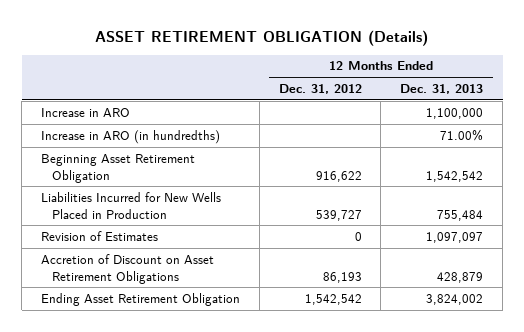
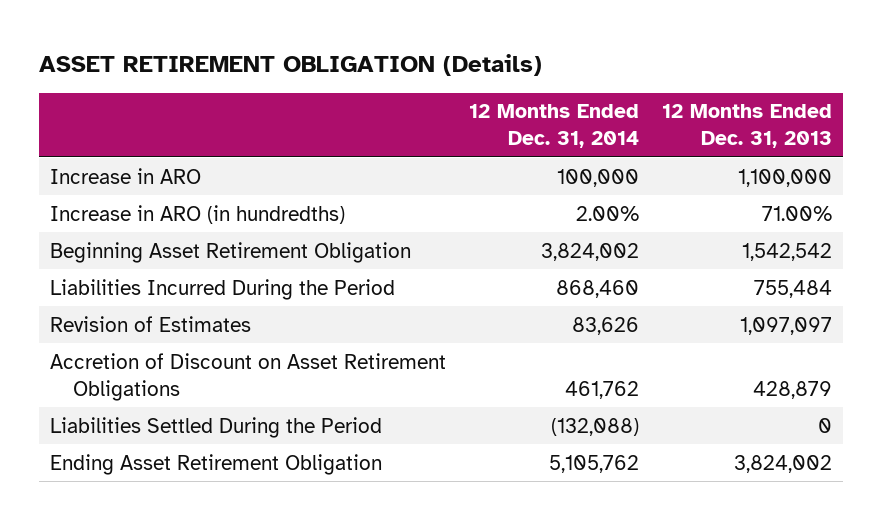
- | 12 Months Ended Dec. 31, 2012 | 12 Months Ended Dec. 31, 2013
+ | 12 Months Ended Dec. 31, 2014 | 12 Months Ended Dec. 31, 2013
- Liabilities Incurred for New Wells Placed in Production | 539,727 | 755,484
+ Liabilities Incurred During the Period | 868,460 | 755,484
+ Liabilities Settled During the Period | (132,088) | 0

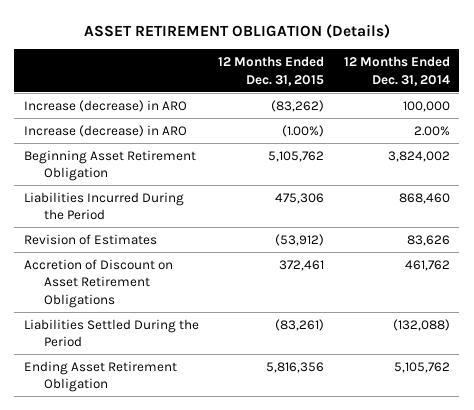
- | 12 Months Ended Dec. 31, 2014 | 12 Months Ended Dec. 31, 2013
+ | 12 Months Ended Dec. 31, 2015 | 12 Months Ended Dec. 31, 2014
- Increase in ARO | 100,000 | 1,100,000
- Increase in ARO (in hundredths) | 2.00% | 71.00%
+ Increase (decrease) in ARO | (83,262) | 100,000
+ Increase (decrease) in ARO | (1.00%) | 2.00%

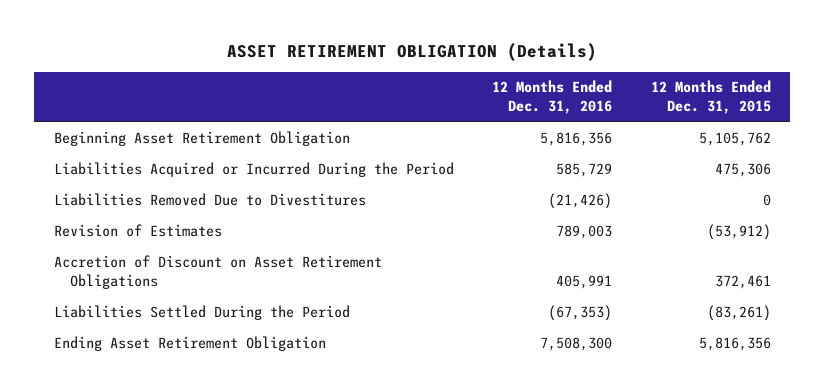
- | 12 Months Ended Dec. 31, 2015 | 12 Months Ended Dec. 31, 2014
+ | 12 Months Ended Dec. 31, 2016 | 12 Months Ended Dec. 31, 2015
- Increase (decrease) in ARO | (83,262) | 100,000
- Increase (decrease) in ARO | (1.00%) | 2.00%
- Liabilities Incurred During the Period | 475,306 | 868,460
+ Liabilities Acquired or Incurred During the Period | 585,729 | 475,306
+ Liabilities Removed Due to Divestitures | (21,426) | 0

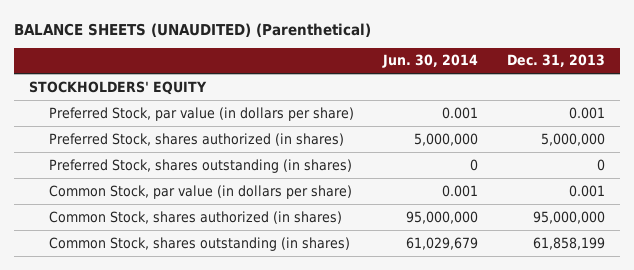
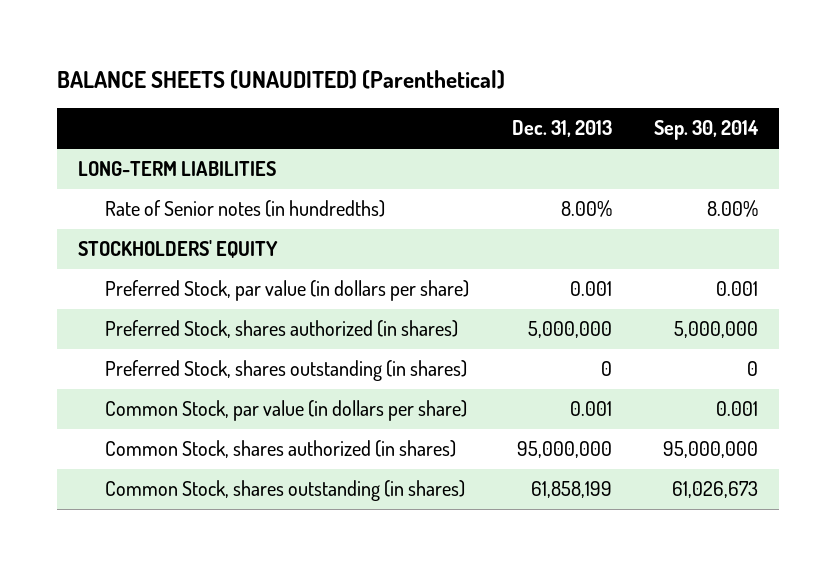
- | Jun. 30, 2014 | Dec. 31, 2013
+ | Dec. 31, 2013 | Sep. 30, 2014
+ LONG-TERM LIABILITIES
+ Rate of Senior notes (in hundredths) | 8.00% | 8.00%

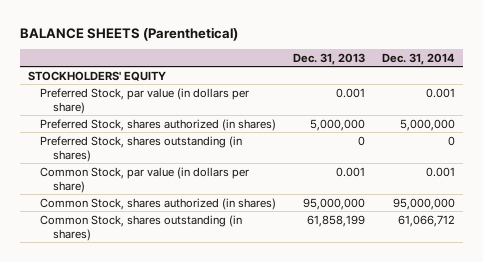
- BALANCE SHEETS (UNAUDITED) (Parenthetical)
+ BALANCE SHEETS (Parenthetical)
- | Dec. 31, 2013 | Sep. 30, 2014
+ | Dec. 31, 2013 | Dec. 31, 2014
- LONG-TERM LIABILITIES
- Rate of Senior notes (in hundredths) | 8.00% | 8.00%

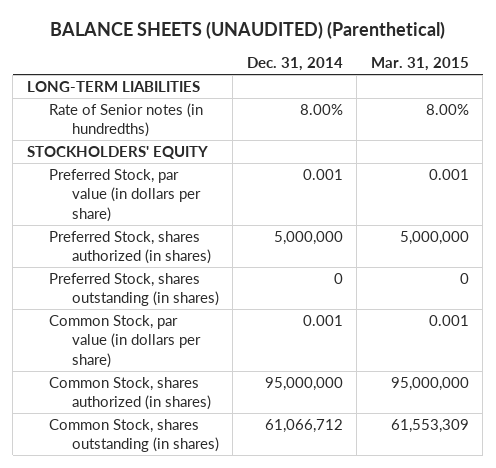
- BALANCE SHEETS (Parenthetical)
+ BALANCE SHEETS (UNAUDITED) (Parenthetical)
- | Dec. 31, 2013 | Dec. 31, 2014
+ | Dec. 31, 2014 | Mar. 31, 2015
+ LONG-TERM LIABILITIES
+ Rate of Senior notes (in hundredths) | 8.00% | 8.00%

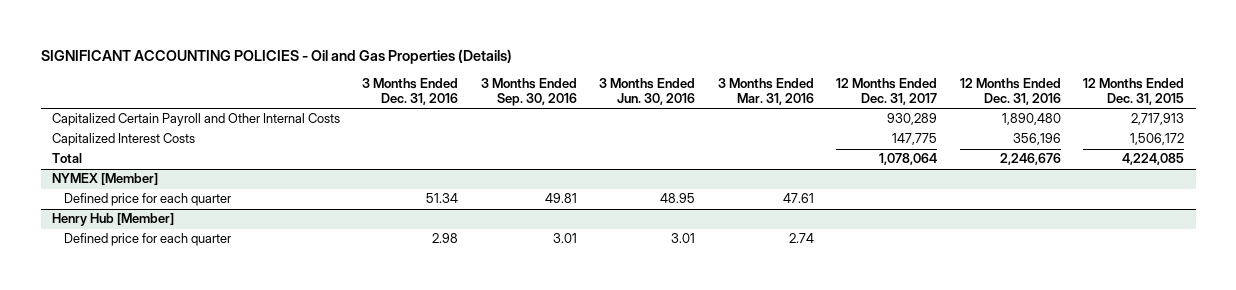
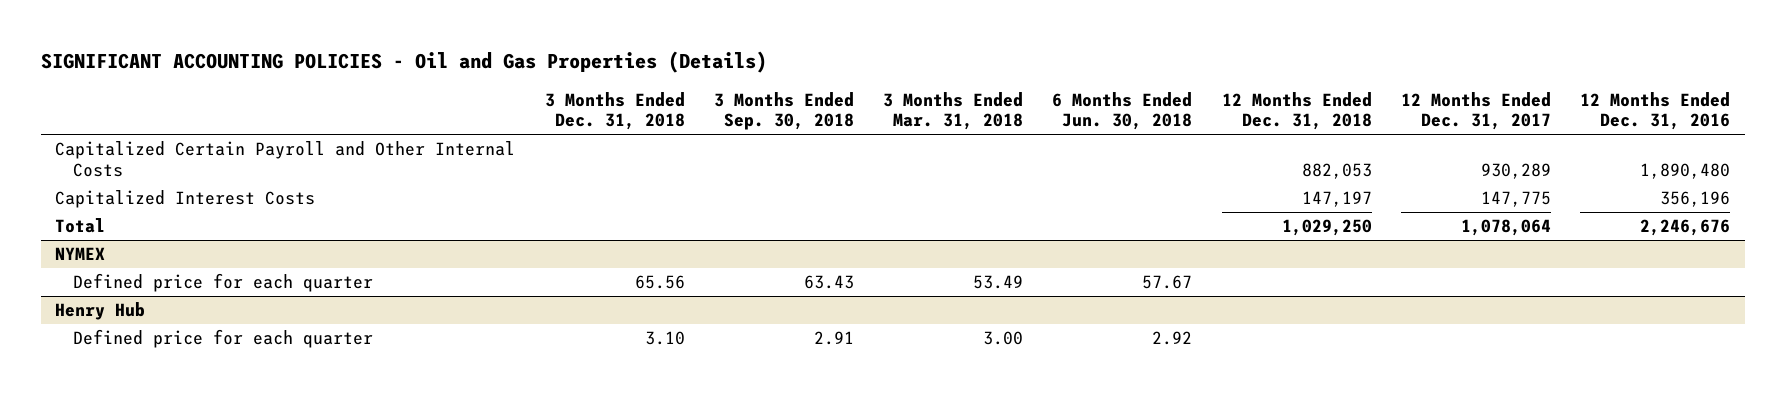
- | 3 Months Ended Dec. 31, 2016 | 3 Months Ended Sep. 30, 2016 | 3 Months Ended Jun. 30, 2016 | 3 Months Ended Mar. 31, 2016 | 12 Months Ended Dec. 31, 2017 | 12 Months Ended Dec. 31, 2016 | 12 Months Ended Dec. 31, 2015
+ | 3 Months Ended Dec. 31, 2018 | 3 Months Ended Sep. 30, 2018 | 3 Months Ended Mar. 31, 2018 | 6 Months Ended Jun. 30, 2018 | 12 Months Ended Dec. 31, 2018 | 12 Months Ended Dec. 31, 2017 | 12 Months Ended Dec. 31, 2016
- NYMEX [Member]
+ NYMEX
- Henry Hub [Member]
+ Henry Hub

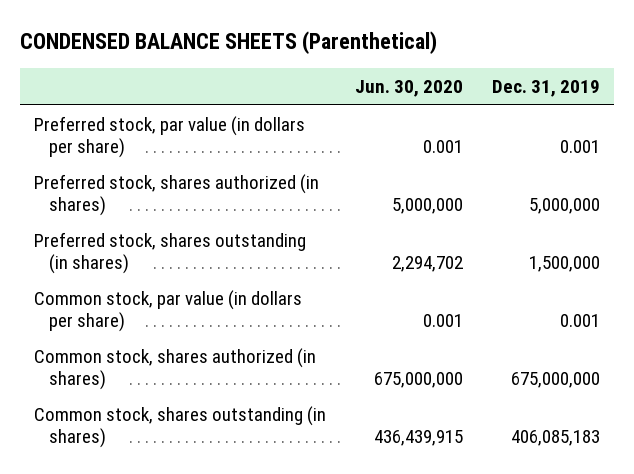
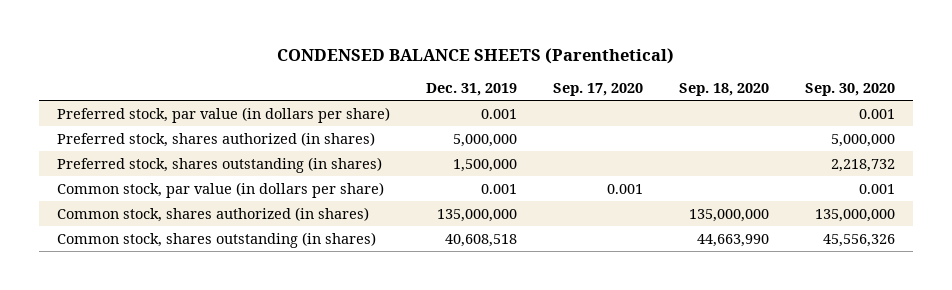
- | Jun. 30, 2020 | Dec. 31, 2019
+ | Dec. 31, 2019 | Sep. 17, 2020 | Sep. 18, 2020 | Sep. 30, 2020
- Common stock, shares authorized (in shares) | 675,000,000 | 675,000,000
- Common stock, shares outstanding (in shares) | 436,439,915 | 406,085,183
+ Common stock, shares authorized (in shares) | 135,000,000 | | 135,000,000 | 135,000,000
+ Common stock, shares outstanding (in shares) | 40,608,518 | | 44,663,990 | 45,556,326

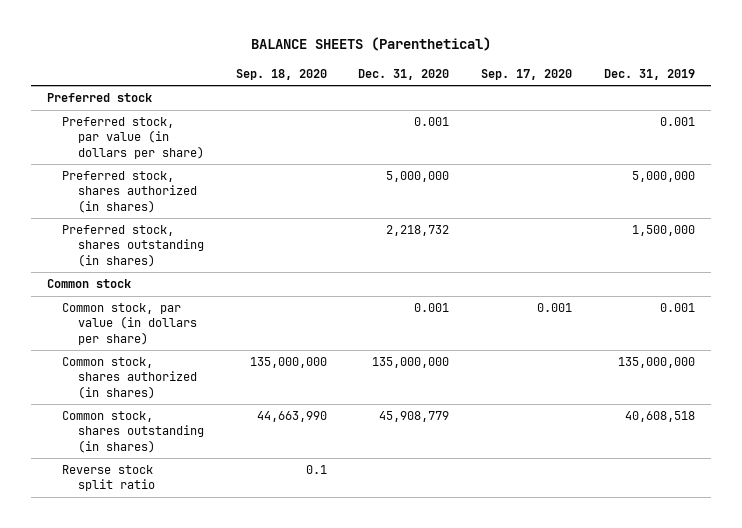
- CONDENSED BALANCE SHEETS (Parenthetical)
+ BALANCE SHEETS (Parenthetical)
- | Dec. 31, 2019 | Sep. 17, 2020 | Sep. 18, 2020 | Sep. 30, 2020
+ | Sep. 18, 2020 | Dec. 31, 2020 | Sep. 17, 2020 | Dec. 31, 2019
+ Preferred stock
+ Common stock
+ Reverse stock split ratio | 0.1 | | |

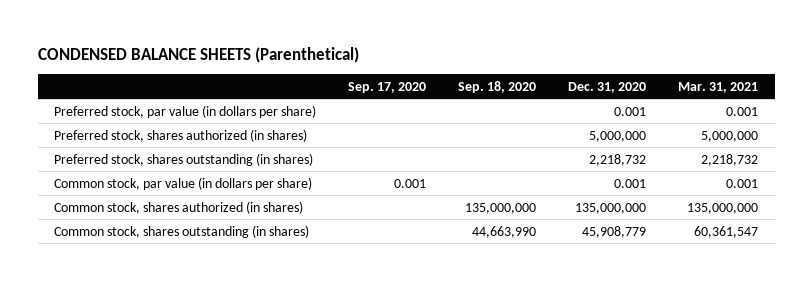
- BALANCE SHEETS (Parenthetical)
+ CONDENSED BALANCE SHEETS (Parenthetical)
- | Sep. 18, 2020 | Dec. 31, 2020 | Sep. 17, 2020 | Dec. 31, 2019
+ | Sep. 17, 2020 | Sep. 18, 2020 | Dec. 31, 2020 | Mar. 31, 2021
- Preferred stock
- Common stock
- Reverse stock split ratio | 0.1 | | |

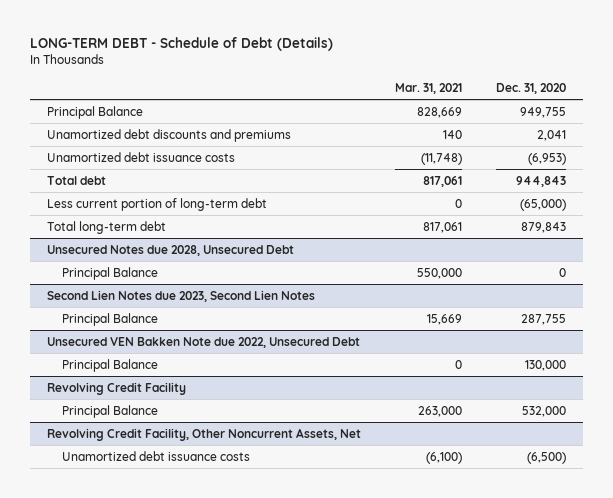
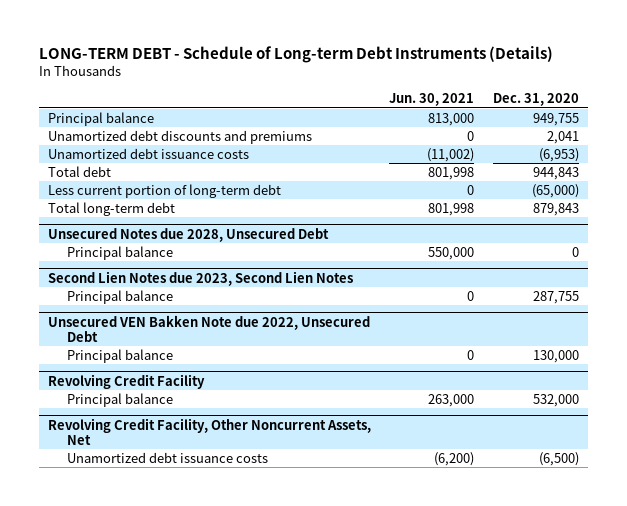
- LONG-TERM DEBT - Schedule of Debt (Details)
+ LONG-TERM DEBT - Schedule of Long-term Debt Instruments (Details)
- | Mar. 31, 2021 | Dec. 31, 2020
+ | Jun. 30, 2021 | Dec. 31, 2020
- Principal Balance | 828,669 | 949,755
+ Principal balance | 813,000 | 949,755
@ Unsecured Notes due 2028, Unsecured Debt
- Principal Balance | 550,000 | 0
+ Principal balance | 550,000 | 0
@ Second Lien Notes due 2023, Second Lien Notes
- Principal Balance | 15,669 | 287,755
+ Principal balance | 0 | 287,755
@ Unsecured VEN Bakken Note due 2022, Unsecured Debt
- Principal Balance | 0 | 130,000
+ Principal balance | 0 | 130,000
@ Revolving Credit Facility
- Principal Balance | 263,000 | 532,000
+ Principal balance | 263,000 | 532,000

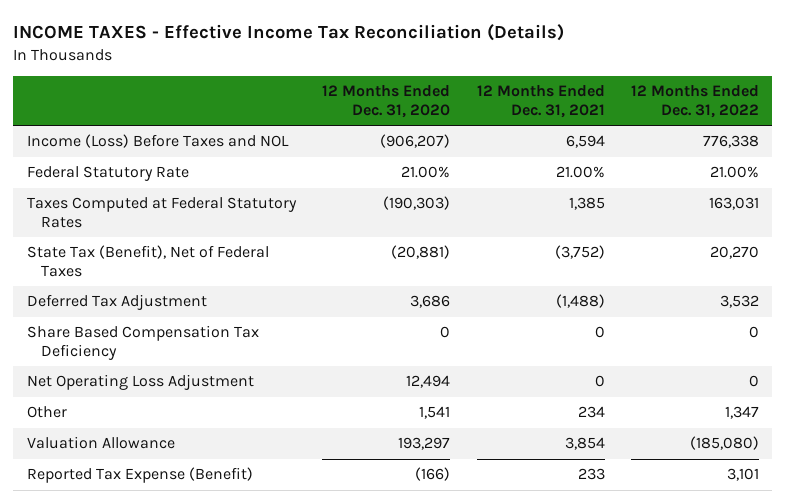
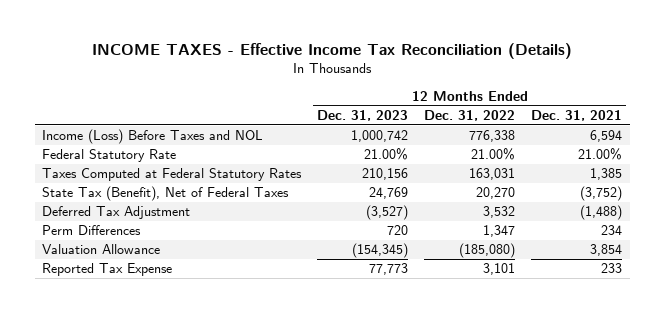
- | 12 Months Ended Dec. 31, 2020 | 12 Months Ended Dec. 31, 2021 | 12 Months Ended Dec. 31, 2022
+ | 12 Months Ended Dec. 31, 2023 | 12 Months Ended Dec. 31, 2022 | 12 Months Ended Dec. 31, 2021
- Share Based Compensation Tax Deficiency | 0 | 0 | 0
- Net Operating Loss Adjustment | 12,494 | 0 | 0
- Other | 1,541 | 234 | 1,347
+ Perm Differences | 720 | 1,347 | 234
- Reported Tax Expense (Benefit) | (166) | 233 | 3,101
+ Reported Tax Expense | 77,773 | 3,101 | 233

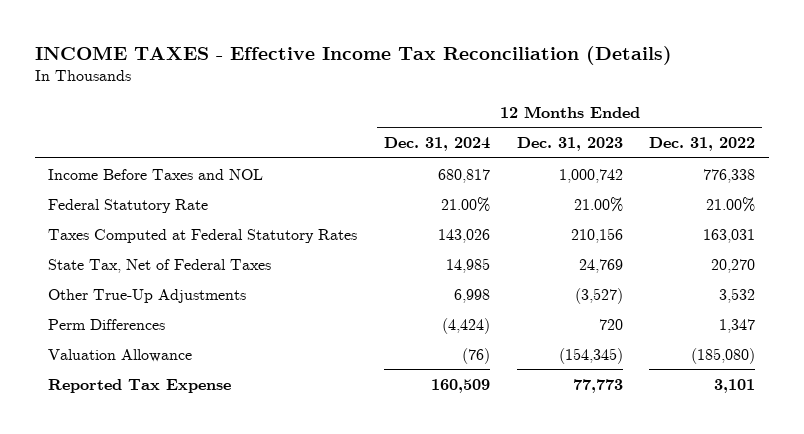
- | 12 Months Ended Dec. 31, 2023 | 12 Months Ended Dec. 31, 2022 | 12 Months Ended Dec. 31, 2021
+ | 12 Months Ended Dec. 31, 2024 | 12 Months Ended Dec. 31, 2023 | 12 Months Ended Dec. 31, 2022
- Income (Loss) Before Taxes and NOL | 1,000,742 | 776,338 | 6,594
+ Income Before Taxes and NOL | 680,817 | 1,000,742 | 776,338
- State Tax (Benefit), Net of Federal Taxes | 24,769 | 20,270 | (3,752)
- Deferred Tax Adjustment | (3,527) | 3,532 | (1,488)
+ State Tax, Net of Federal Taxes | 14,985 | 24,769 | 20,270
+ Other True-Up Adjustments | 6,998 | (3,527) | 3,532

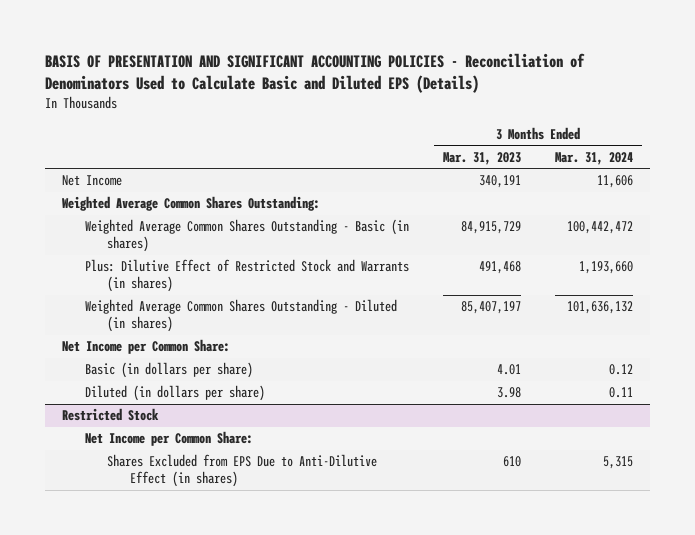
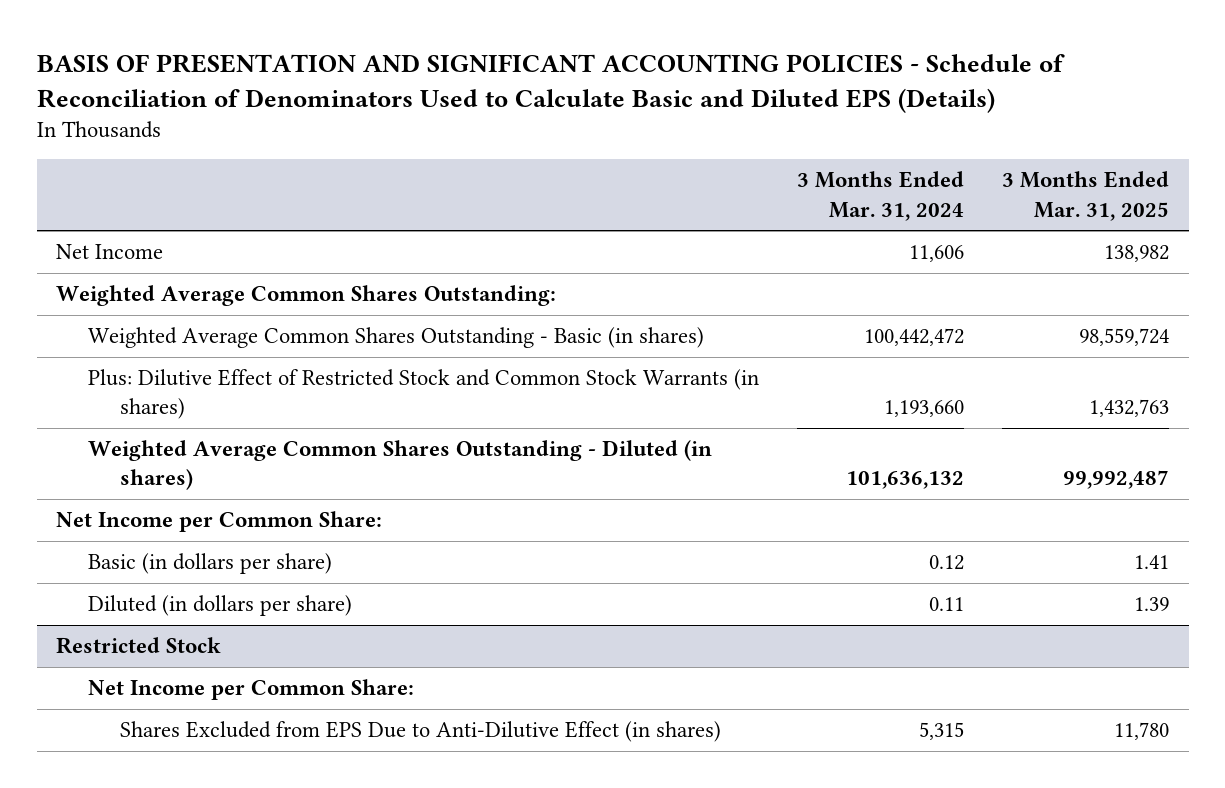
- BASIS OF PRESENTATION AND SIGNIFICANT ACCOUNTING POLICIES - Reconciliation of Denominators Used to Calculate Basic and Diluted EPS (Details)
+ BASIS OF PRESENTATION AND SIGNIFICANT ACCOUNTING POLICIES - Schedule of Reconciliation of Denominators Used to Calculate Basic and Diluted EPS (Details)
- | 3 Months Ended Mar. 31, 2023 | 3 Months Ended Mar. 31, 2024
+ | 3 Months Ended Mar. 31, 2024 | 3 Months Ended Mar. 31, 2025
- Plus: Dilutive Effect of Restricted Stock and Warrants (in shares) | 491,468 | 1,193,660
+ Plus: Dilutive Effect of Restricted Stock and Common Stock Warrants (in shares) | 1,193,660 | 1,432,763

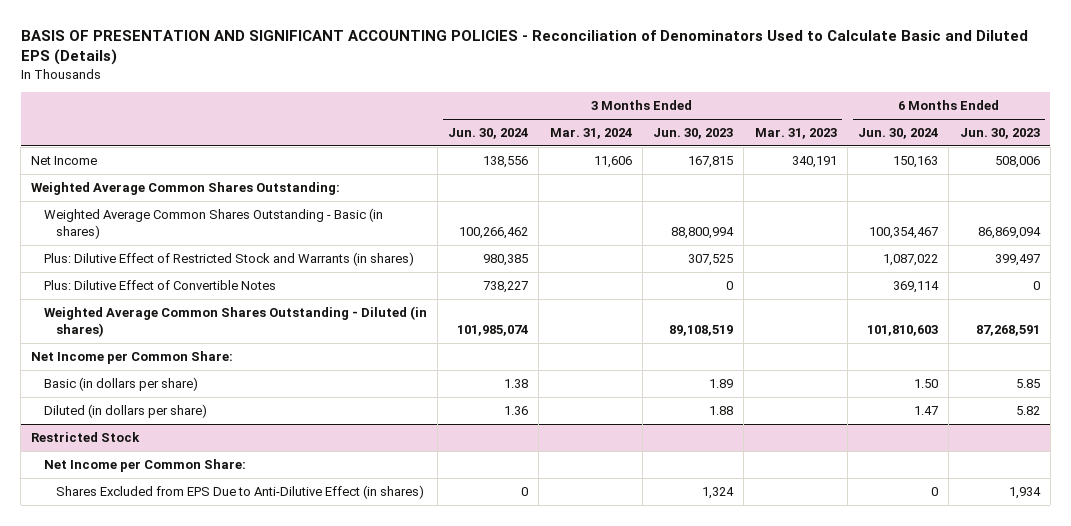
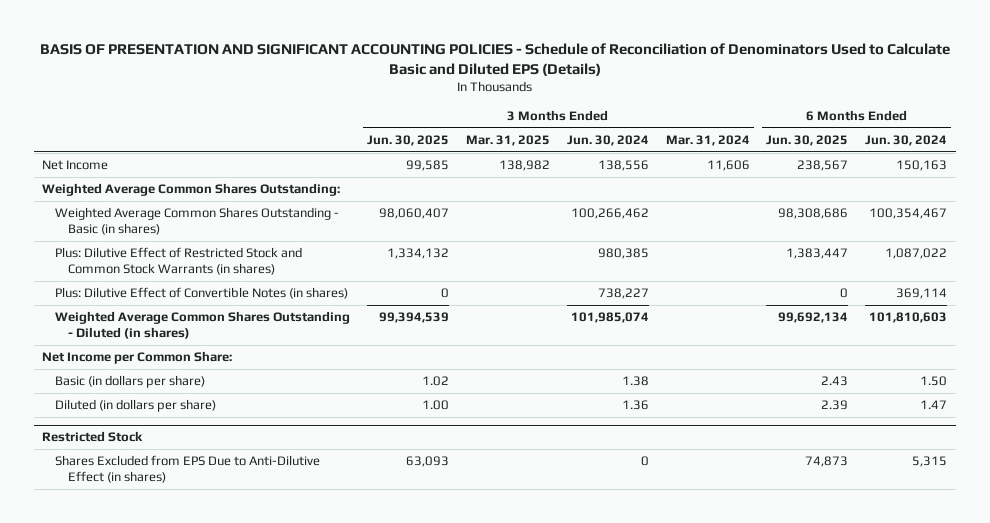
- BASIS OF PRESENTATION AND SIGNIFICANT ACCOUNTING POLICIES - Reconciliation of Denominators Used to Calculate Basic and Diluted EPS (Details)
+ BASIS OF PRESENTATION AND SIGNIFICANT ACCOUNTING POLICIES - Schedule of Reconciliation of Denominators Used to Calculate Basic and Diluted EPS (Details)
- | 3 Months Ended Jun. 30, 2024 | 3 Months Ended Mar. 31, 2024 | 3 Months Ended Jun. 30, 2023 | 3 Months Ended Mar. 31, 2023 | 6 Months Ended Jun. 30, 2024 | 6 Months Ended Jun. 30, 2023
+ | 3 Months Ended Jun. 30, 2025 | 3 Months Ended Mar. 31, 2025 | 3 Months Ended Jun. 30, 2024 | 3 Months Ended Mar. 31, 2024 | 6 Months Ended Jun. 30, 2025 | 6 Months Ended Jun. 30, 2024
- Plus: Dilutive Effect of Restricted Stock and Warrants (in shares) | 980,385 | | 307,525 | | 1,087,022 | 399,497
- Plus: Dilutive Effect of Convertible Notes | 738,227 | | 0 | | 369,114 | 0
+ Plus: Dilutive Effect of Restricted Stock and Common Stock Warrants (in shares) | 1,334,132 | | 980,385 | | 1,383,447 | 1,087,022
+ Plus: Dilutive Effect of Convertible Notes (in shares) | 0 | | 738,227 | | 0 | 369,114
@ Restricted Stock
- Net Income per Common Share:
- Shares Excluded from EPS Due to Anti-Dilutive Effect (in shares) | 0 | | 1,324 | | 0 | 1,934
+ Shares Excluded from EPS Due to Anti-Dilutive Effect (in shares) | 63,093 | | 0 | | 74,873 | 5,315

